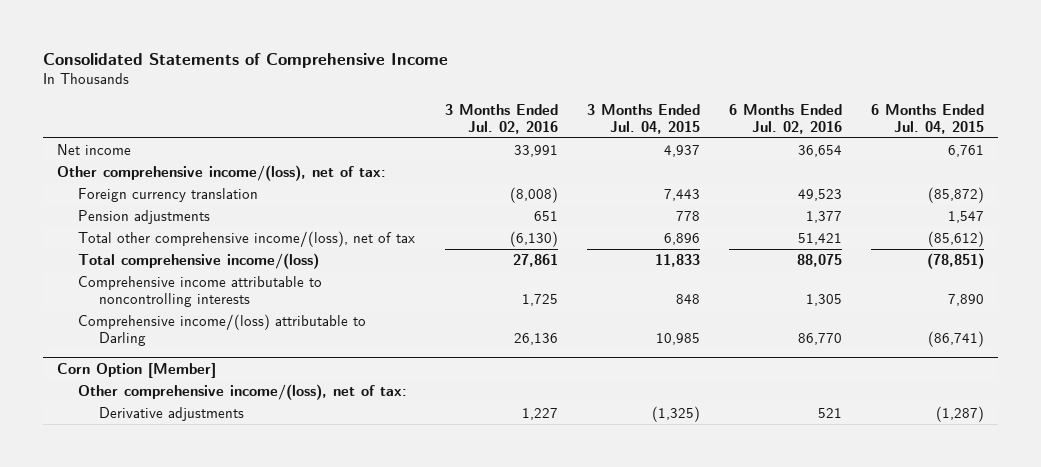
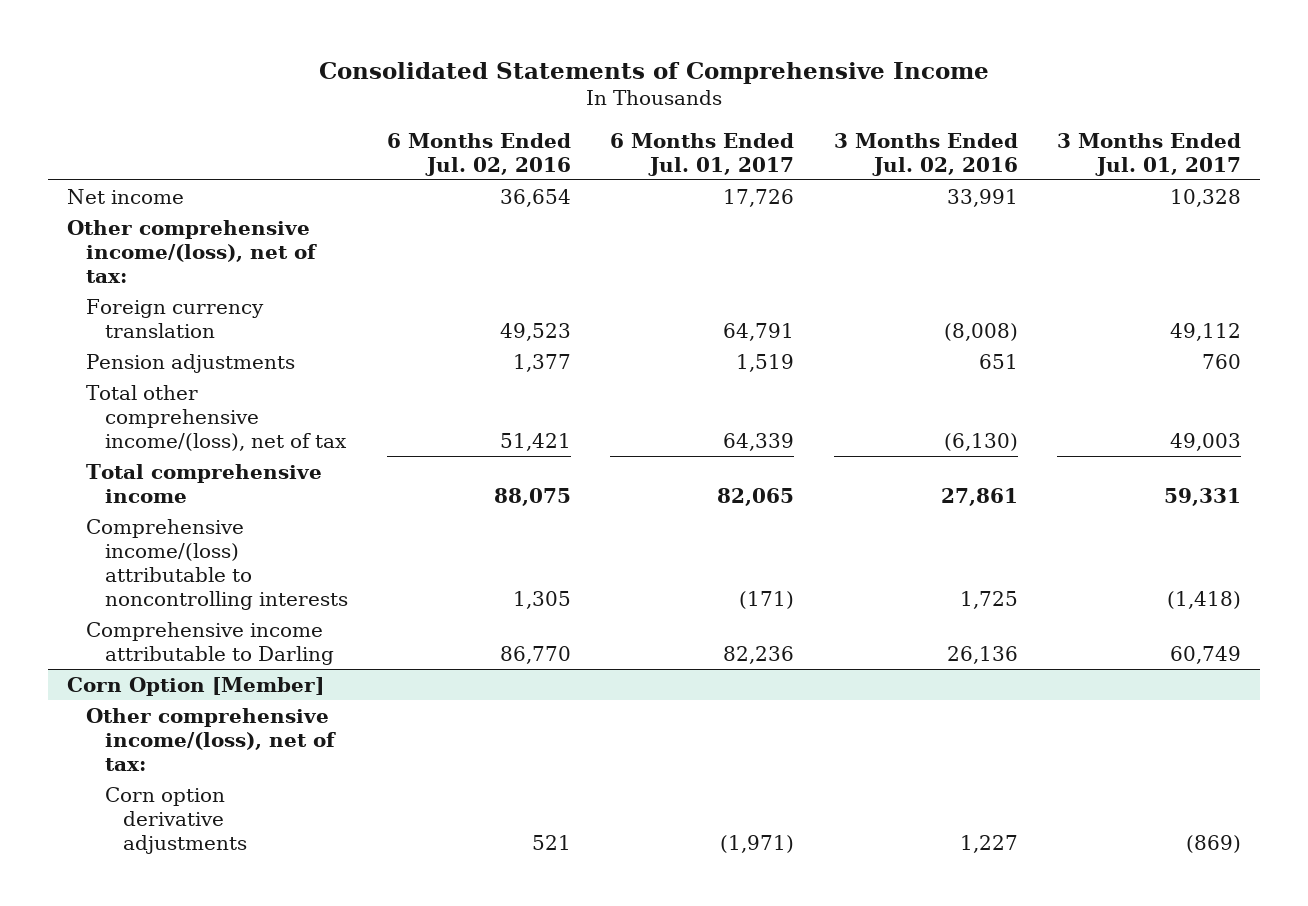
- | 3 Months Ended Jul. 02, 2016 | 3 Months Ended Jul. 04, 2015 | 6 Months Ended Jul. 02, 2016 | 6 Months Ended Jul. 04, 2015
+ | 6 Months Ended Jul. 02, 2016 | 6 Months Ended Jul. 01, 2017 | 3 Months Ended Jul. 02, 2016 | 3 Months Ended Jul. 01, 2017
- Total comprehensive income/(loss) | 27,861 | 11,833 | 88,075 | (78,851)
- Comprehensive income attributable to noncontrolling interests | 1,725 | 848 | 1,305 | 7,890
- Comprehensive income/(loss) attributable to Darling | 26,136 | 10,985 | 86,770 | (86,741)
+ Total comprehensive income | 88,075 | 82,065 | 27,861 | 59,331
+ Comprehensive income/(loss) attributable to noncontrolling interests | 1,305 | (171) | 1,725 | (1,418)
+ Comprehensive income attributable to Darling | 86,770 | 82,236 | 26,136 | 60,749
@ Corn Option [Member]
- Derivative adjustments | 1,227 | (1,325) | 521 | (1,287)
+ Corn option derivative adjustments | 521 | (1,971) | 1,227 | (869)

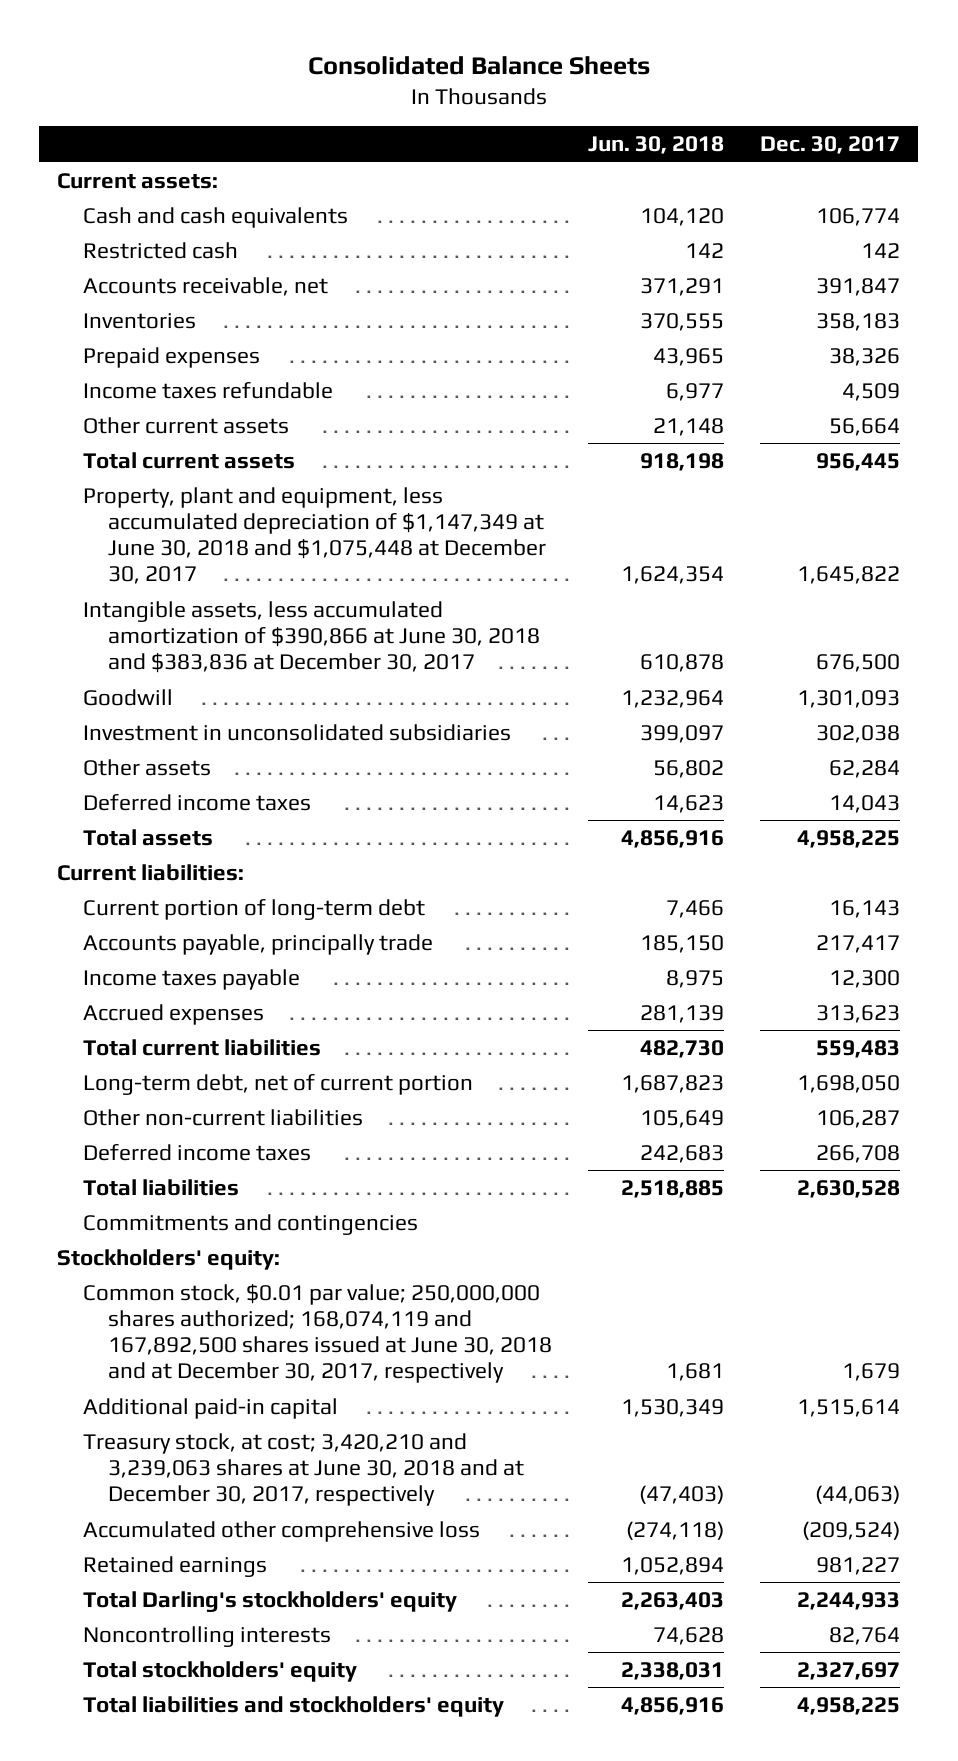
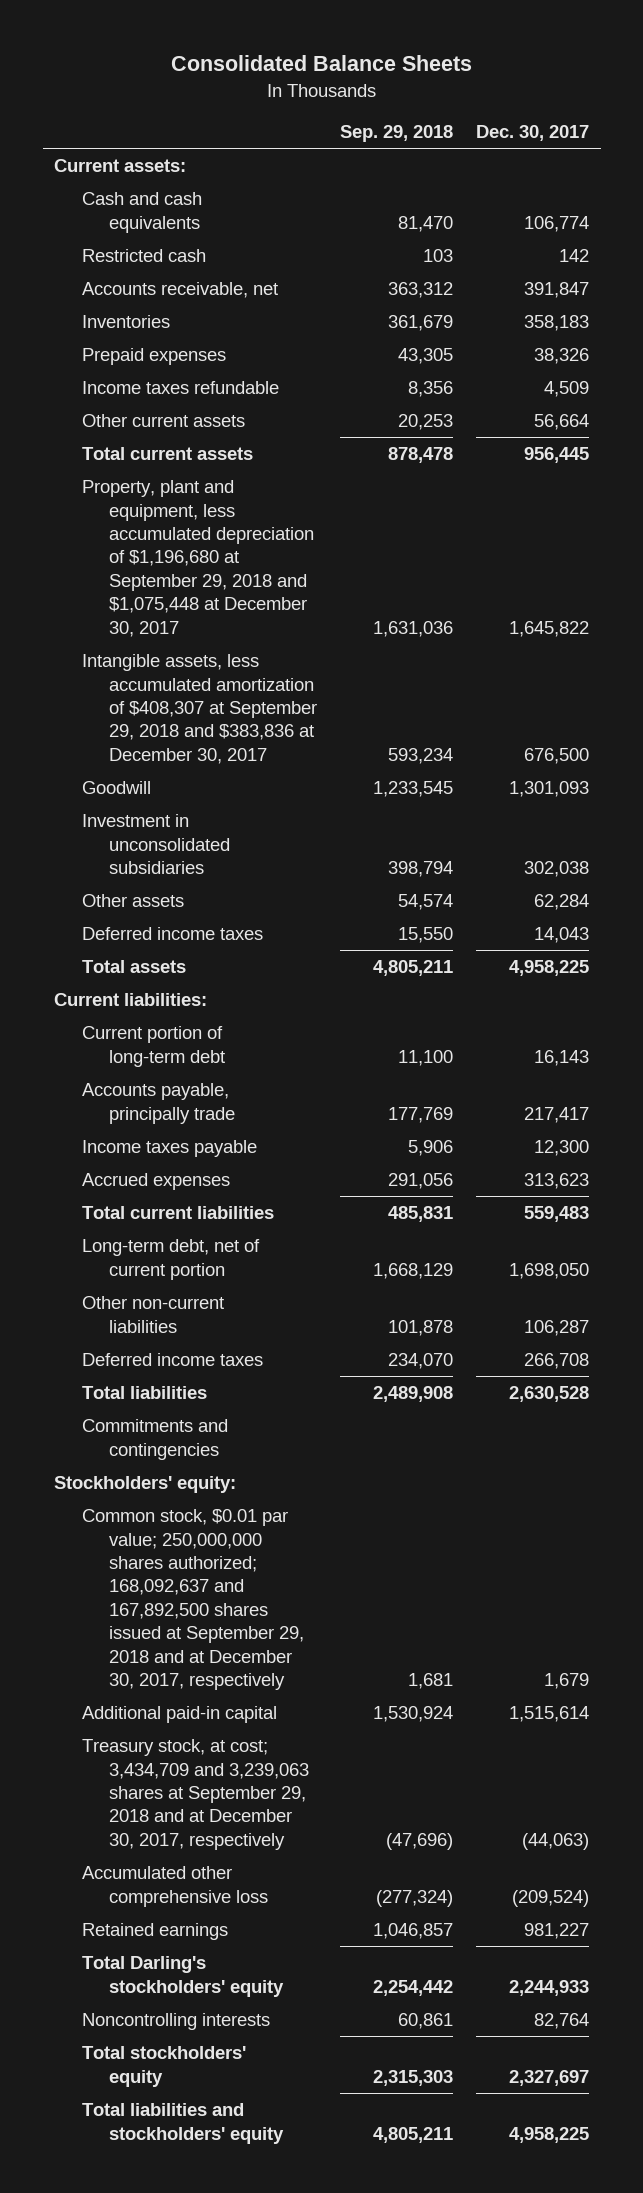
- | Jun. 30, 2018 | Dec. 30, 2017
+ | Sep. 29, 2018 | Dec. 30, 2017
- Property, plant and equipment, less accumulated depreciation of $1,147,349 at June 30, 2018 and $1,075,448 at December 30, 2017 | 1,624,354 | 1,645,822
- Intangible assets, less accumulated amortization of $390,866 at June 30, 2018 and $383,836 at December 30, 2017 | 610,878 | 676,500
+ Property, plant and equipment, less accumulated depreciation of $1,196,680 at September 29, 2018 and $1,075,448 at December 30, 2017 | 1,631,036 | 1,645,822
+ Intangible assets, less accumulated amortization of $408,307 at September 29, 2018 and $383,836 at December 30, 2017 | 593,234 | 676,500
- Common stock, $0.01 par value; 250,000,000 shares authorized; 168,074,119 and 167,892,500 shares issued at June 30, 2018 and at December 30, 2017, respectively | 1,681 | 1,679
+ Common stock, $0.01 par value; 250,000,000 shares authorized; 168,092,637 and 167,892,500 shares issued at September 29, 2018 and at December 30, 2017, respectively | 1,681 | 1,679
- Treasury stock, at cost; 3,420,210 and 3,239,063 shares at June 30, 2018 and at December 30, 2017, respectively | (47,403) | (44,063)
+ Treasury stock, at cost; 3,434,709 and 3,239,063 shares at September 29, 2018 and at December 30, 2017, respectively | (47,696) | (44,063)

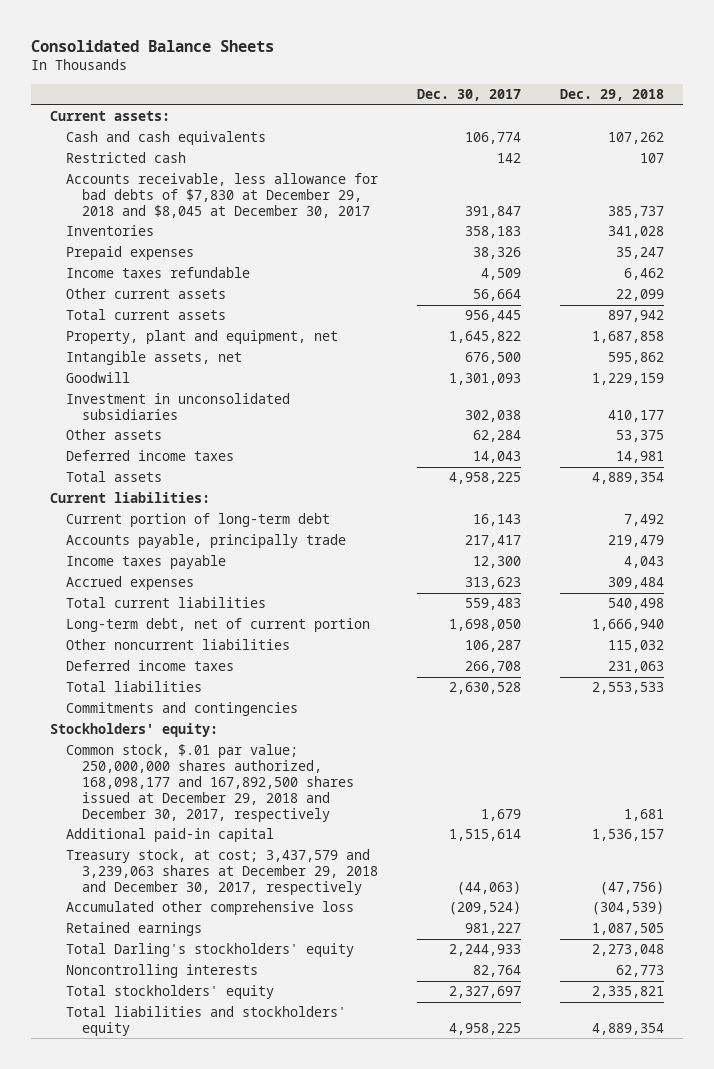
- | Sep. 29, 2018 | Dec. 30, 2017
+ | Dec. 30, 2017 | Dec. 29, 2018
- Accounts receivable, net | 363,312 | 391,847
+ Accounts receivable, less allowance for bad debts of $7,830 at December 29, 2018 and $8,045 at December 30, 2017 | 391,847 | 385,737
- Property, plant and equipment, less accumulated depreciation of $1,196,680 at September 29, 2018 and $1,075,448 at December 30, 2017 | 1,631,036 | 1,645,822
- Intangible assets, less accumulated amortization of $408,307 at September 29, 2018 and $383,836 at December 30, 2017 | 593,234 | 676,500
+ Property, plant and equipment, net | 1,645,822 | 1,687,858
+ Intangible assets, net | 676,500 | 595,862
- Other non-current liabilities | 101,878 | 106,287
+ Other noncurrent liabilities | 106,287 | 115,032
- Common stock, $0.01 par value; 250,000,000 shares authorized; 168,092,637 and 167,892,500 shares issued at September 29, 2018 and at December 30, 2017, respectively | 1,681 | 1,679
+ Common stock, $.01 par value; 250,000,000 shares authorized, 168,098,177 and 167,892,500 shares issued at December 29, 2018 and December 30, 2017, respectively | 1,679 | 1,681
- Treasury stock, at cost; 3,434,709 and 3,239,063 shares at September 29, 2018 and at December 30, 2017, respectively | (47,696) | (44,063)
+ Treasury stock, at cost; 3,437,579 and 3,239,063 shares at December 29, 2018 and December 30, 2017, respectively | (44,063) | (47,756)

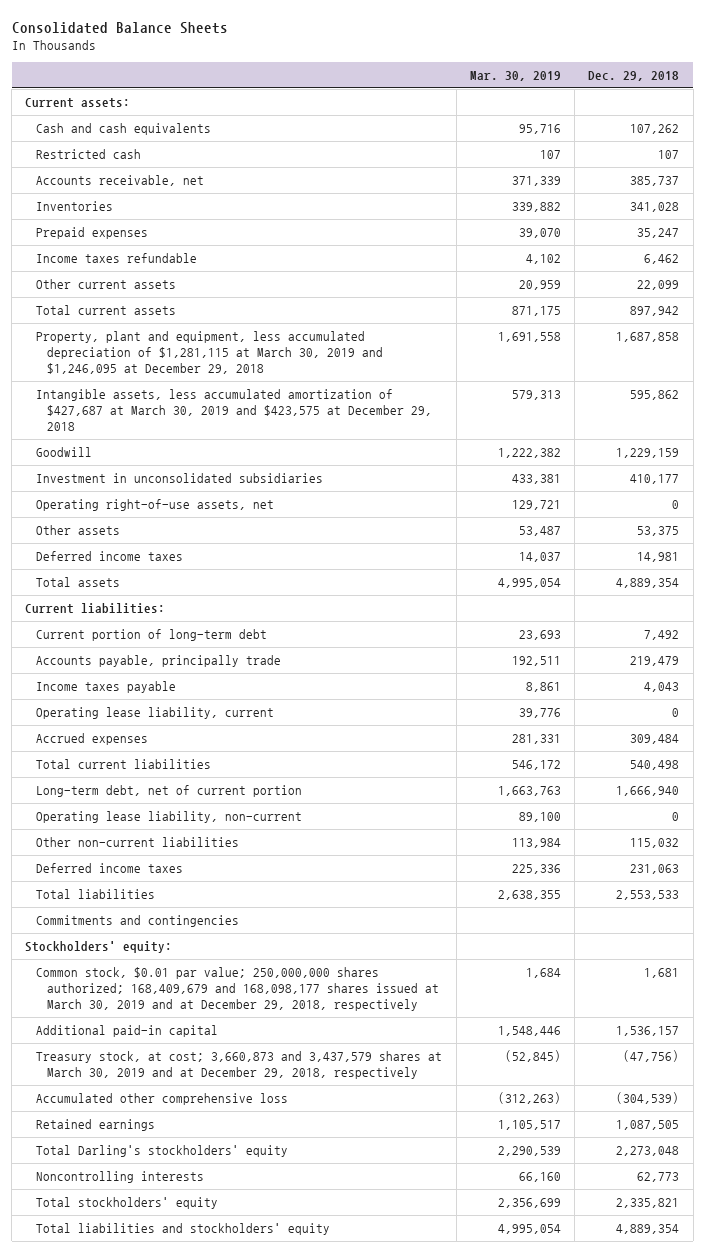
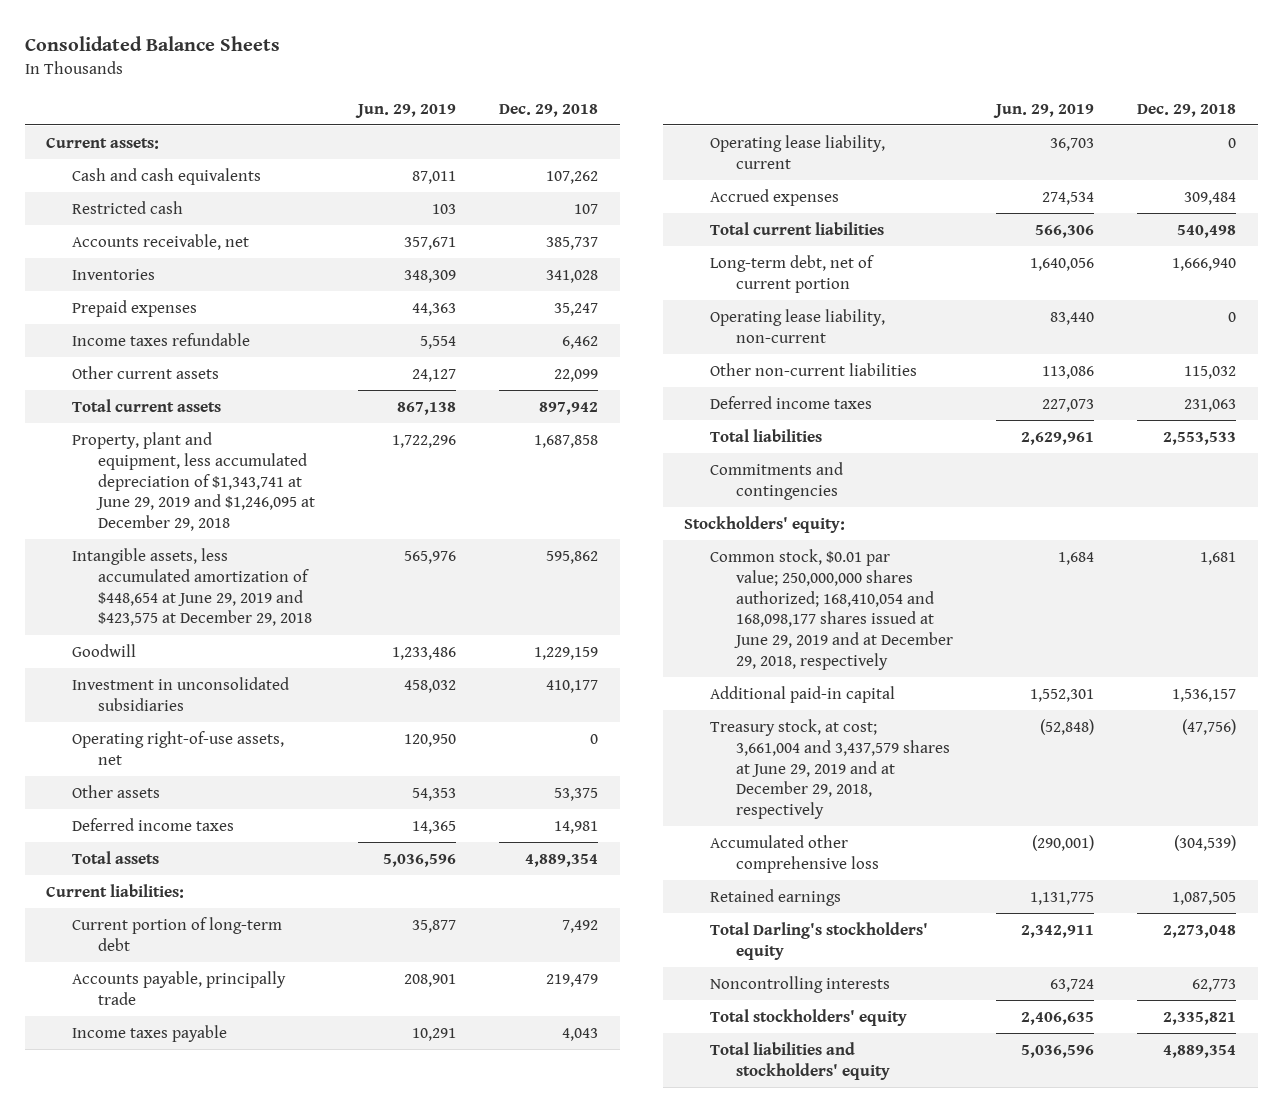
- | Mar. 30, 2019 | Dec. 29, 2018
+ | Jun. 29, 2019 | Dec. 29, 2018
- Property, plant and equipment, less accumulated depreciation of $1,281,115 at March 30, 2019 and $1,246,095 at December 29, 2018 | 1,691,558 | 1,687,858
- Intangible assets, less accumulated amortization of $427,687 at March 30, 2019 and $423,575 at December 29, 2018 | 579,313 | 595,862
+ Property, plant and equipment, less accumulated depreciation of $1,343,741 at June 29, 2019 and $1,246,095 at December 29, 2018 | 1,722,296 | 1,687,858
+ Intangible assets, less accumulated amortization of $448,654 at June 29, 2019 and $423,575 at December 29, 2018 | 565,976 | 595,862
- Common stock, $0.01 par value; 250,000,000 shares authorized; 168,409,679 and 168,098,177 shares issued at March 30, 2019 and at December 29, 2018, respectively | 1,684 | 1,681
+ Common stock, $0.01 par value; 250,000,000 shares authorized; 168,410,054 and 168,098,177 shares issued at June 29, 2019 and at December 29, 2018, respectively | 1,684 | 1,681
- Treasury stock, at cost; 3,660,873 and 3,437,579 shares at March 30, 2019 and at December 29, 2018, respectively | (52,845) | (47,756)
+ Treasury stock, at cost; 3,661,004 and 3,437,579 shares at June 29, 2019 and at December 29, 2018, respectively | (52,848) | (47,756)

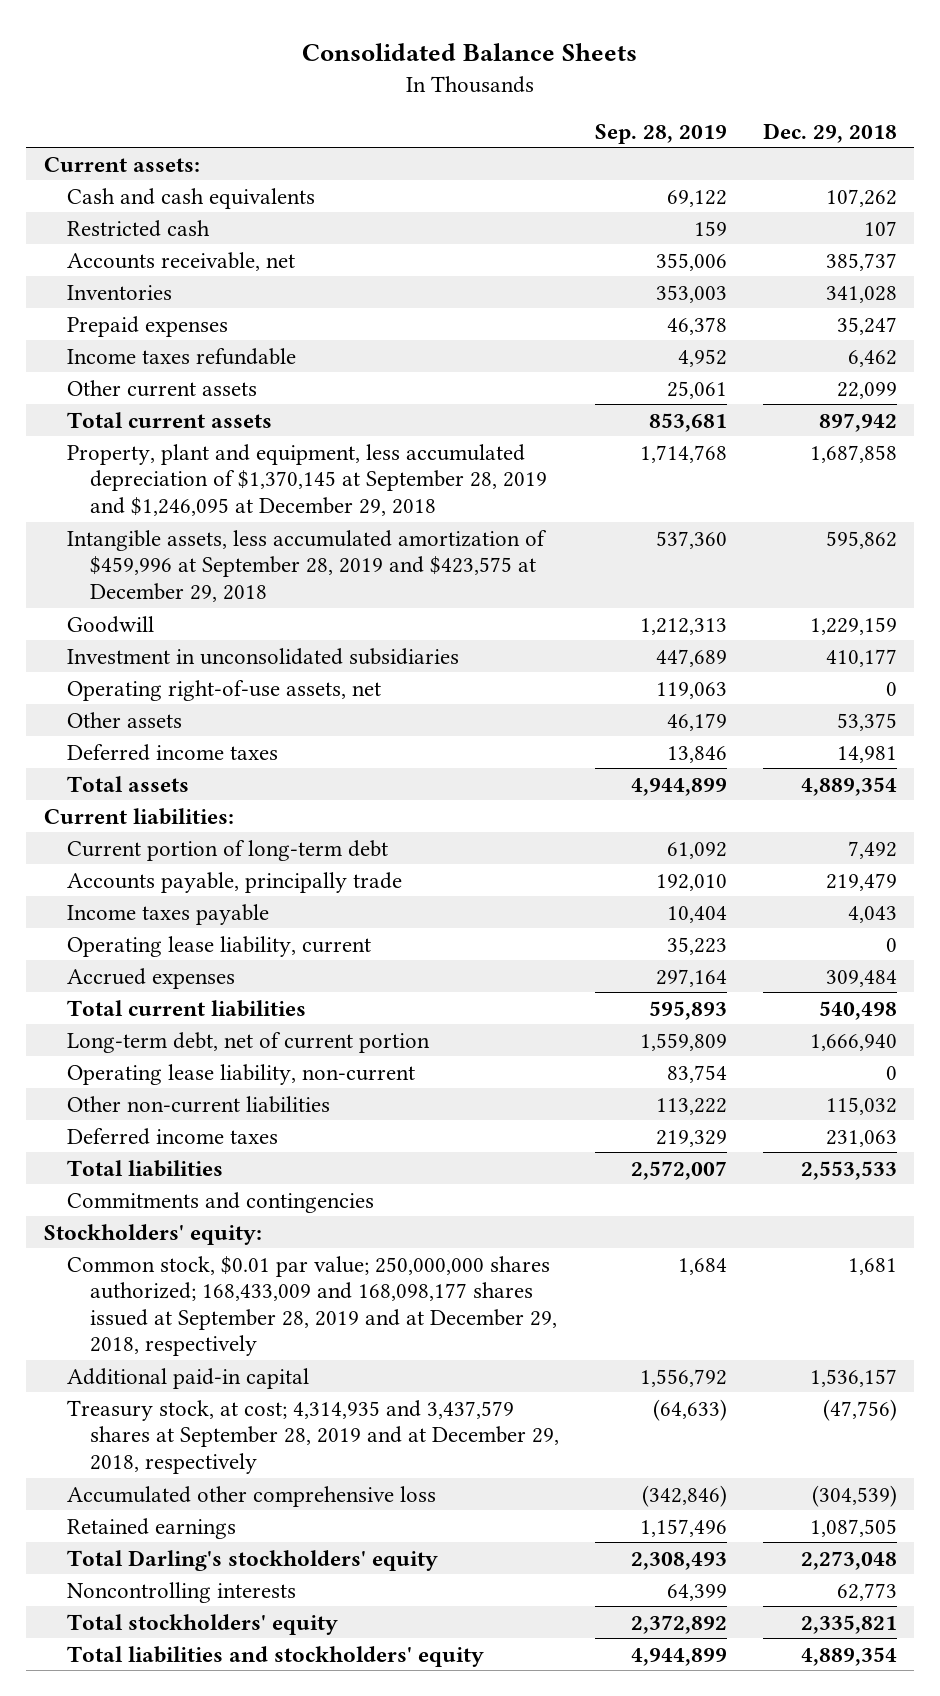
- | Jun. 29, 2019 | Dec. 29, 2018
+ | Sep. 28, 2019 | Dec. 29, 2018
- Property, plant and equipment, less accumulated depreciation of $1,343,741 at June 29, 2019 and $1,246,095 at December 29, 2018 | 1,722,296 | 1,687,858
- Intangible assets, less accumulated amortization of $448,654 at June 29, 2019 and $423,575 at December 29, 2018 | 565,976 | 595,862
+ Property, plant and equipment, less accumulated depreciation of $1,370,145 at September 28, 2019 and $1,246,095 at December 29, 2018 | 1,714,768 | 1,687,858
+ Intangible assets, less accumulated amortization of $459,996 at September 28, 2019 and $423,575 at December 29, 2018 | 537,360 | 595,862
- Common stock, $0.01 par value; 250,000,000 shares authorized; 168,410,054 and 168,098,177 shares issued at June 29, 2019 and at December 29, 2018, respectively | 1,684 | 1,681
+ Common stock, $0.01 par value; 250,000,000 shares authorized; 168,433,009 and 168,098,177 shares issued at September 28, 2019 and at December 29, 2018, respectively | 1,684 | 1,681
- Treasury stock, at cost; 3,661,004 and 3,437,579 shares at June 29, 2019 and at December 29, 2018, respectively | (52,848) | (47,756)
+ Treasury stock, at cost; 4,314,935 and 3,437,579 shares at September 28, 2019 and at December 29, 2018, respectively | (64,633) | (47,756)

